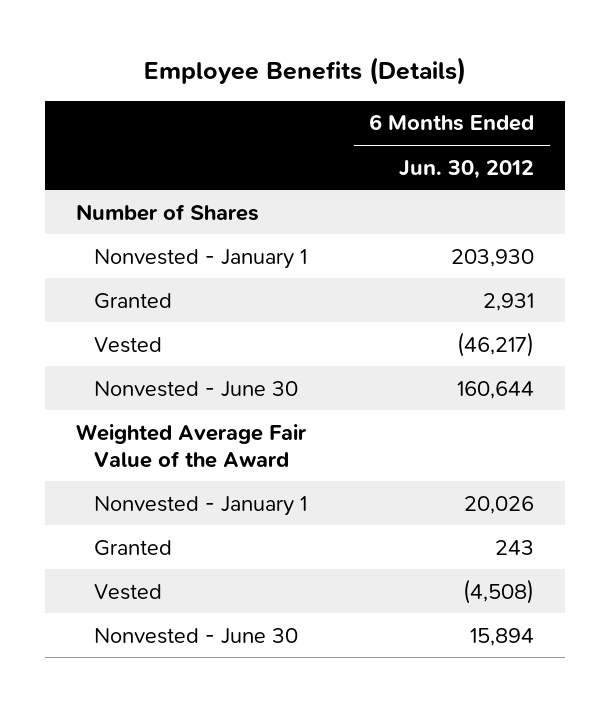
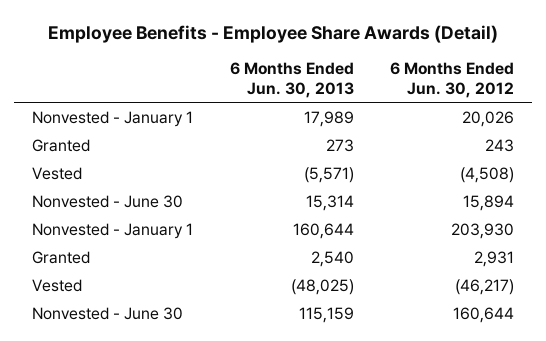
- Employee Benefits (Details)
+ Employee Benefits - Employee Share Awards (Detail)
- | 6 Months Ended Jun. 30, 2012
+ | 6 Months Ended Jun. 30, 2013 | 6 Months Ended Jun. 30, 2012
- Number of Shares
- Weighted Average Fair Value of the Award
moved down: Nonvested - January 1 | 160,644 | 203,930
moved down: Granted | 2,540 | 2,931
moved down: Vested | (48,025) | (46,217)
moved down: Nonvested - June 30 | 115,159 | 160,644

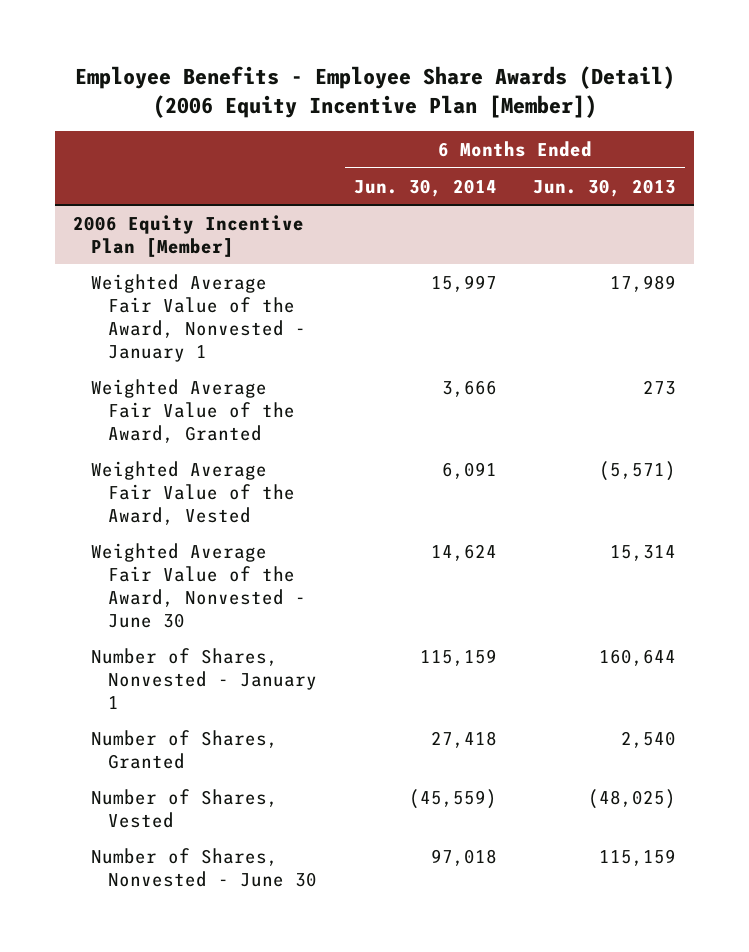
- Employee Benefits - Employee Share Awards (Detail)
+ Employee Benefits - Employee Share Awards (Detail) (2006 Equity Incentive Plan [Member])
- | 6 Months Ended Jun. 30, 2013 | 6 Months Ended Jun. 30, 2012
+ | 6 Months Ended Jun. 30, 2014 | 6 Months Ended Jun. 30, 2013
- Nonvested - January 1 | 17,989 | 20,026
- Granted | 273 | 243
- Vested | (5,571) | (4,508)
- Nonvested - June 30 | 15,314 | 15,894
- Nonvested - January 1 | 160,644 | 203,930
- Granted | 2,540 | 2,931
- Vested | (48,025) | (46,217)
- Nonvested - June 30 | 115,159 | 160,644
+ 2006 Equity Incentive Plan [Member]
+ Weighted Average Fair Value of the Award, Nonvested - January 1 | 15,997 | 17,989
+ Weighted Average Fair Value of the Award, Granted | 3,666 | 273
+ Weighted Average Fair Value of the Award, Vested | 6,091 | (5,571)
+ Weighted Average Fair Value of the Award, Nonvested - June 30 | 14,624 | 15,314
+ Number of Shares, Nonvested - January 1 | 115,159 | 160,644
+ Number of Shares, Granted | 27,418 | 2,540
+ Number of Shares, Vested | (45,559) | (48,025)
+ Number of Shares, Nonvested - June 30 | 97,018 | 115,159

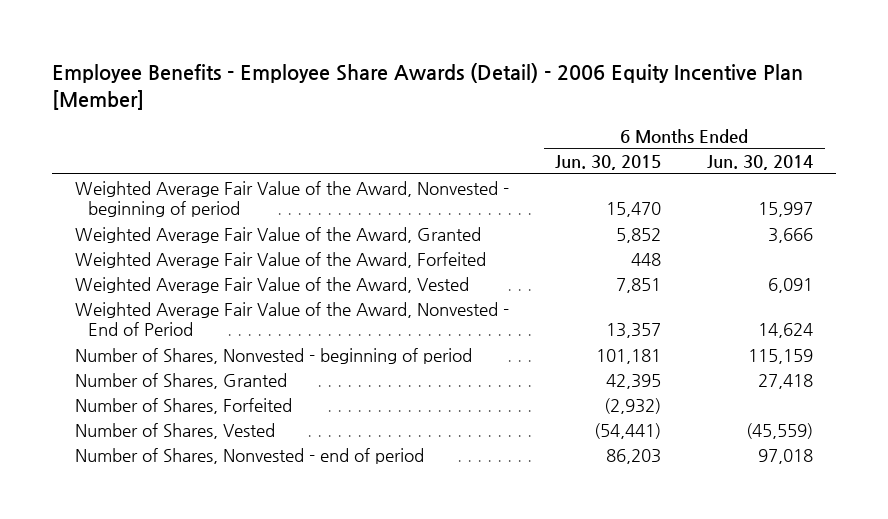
- Employee Benefits - Employee Share Awards (Detail) (2006 Equity Incentive Plan [Member])
+ Employee Benefits - Employee Share Awards (Detail) - 2006 Equity Incentive Plan [Member]
- | 6 Months Ended Jun. 30, 2014 | 6 Months Ended Jun. 30, 2013
+ | 6 Months Ended Jun. 30, 2015 | 6 Months Ended Jun. 30, 2014
- 2006 Equity Incentive Plan [Member]
- Weighted Average Fair Value of the Award, Nonvested - January 1 | 15,997 | 17,989
+ Weighted Average Fair Value of the Award, Nonvested - beginning of period | 15,470 | 15,997
+ Weighted Average Fair Value of the Award, Forfeited | 448 |
- Weighted Average Fair Value of the Award, Nonvested - June 30 | 14,624 | 15,314
- Number of Shares, Nonvested - January 1 | 115,159 | 160,644
+ Weighted Average Fair Value of the Award, Nonvested - End of Period | 13,357 | 14,624
+ Number of Shares, Nonvested - beginning of period | 101,181 | 115,159
+ Number of Shares, Forfeited | (2,932) |
- Number of Shares, Nonvested - June 30 | 97,018 | 115,159
+ Number of Shares, Nonvested - end of period | 86,203 | 97,018

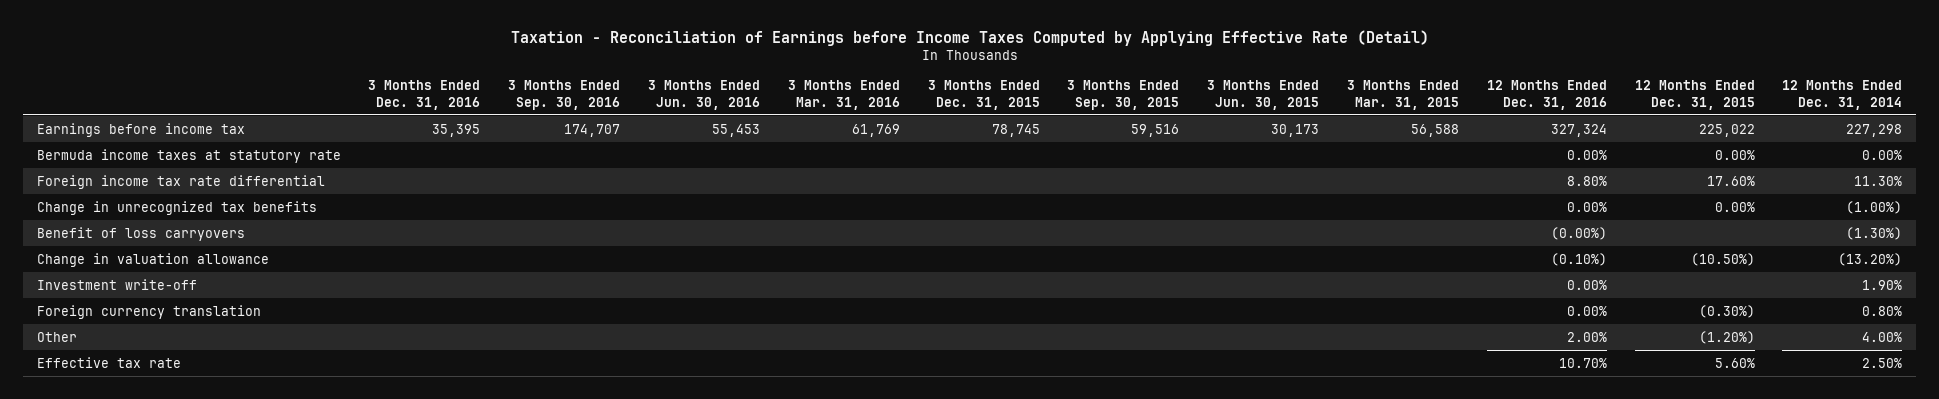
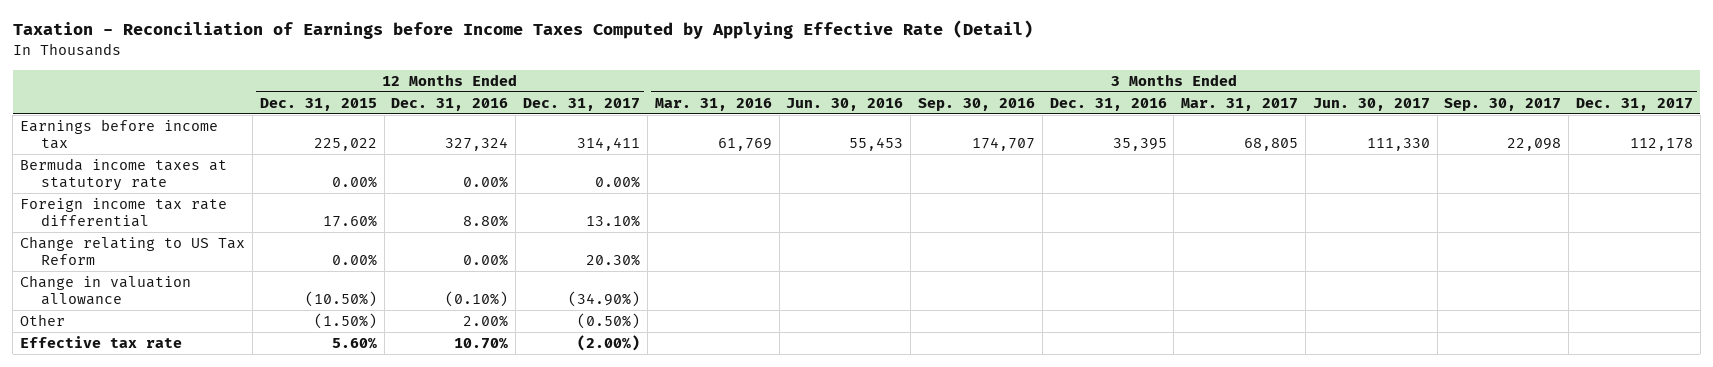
- | 3 Months Ended Dec. 31, 2016 | 3 Months Ended Sep. 30, 2016 | 3 Months Ended Jun. 30, 2016 | 3 Months Ended Mar. 31, 2016 | 3 Months Ended Dec. 31, 2015 | 3 Months Ended Sep. 30, 2015 | 3 Months Ended Jun. 30, 2015 | 3 Months Ended Mar. 31, 2015 | 12 Months Ended Dec. 31, 2016 | 12 Months Ended Dec. 31, 2015 | 12 Months Ended Dec. 31, 2014
+ | 12 Months Ended Dec. 31, 2015 | 12 Months Ended Dec. 31, 2016 | 12 Months Ended Dec. 31, 2017 | 3 Months Ended Mar. 31, 2016 | 3 Months Ended Jun. 30, 2016 | 3 Months Ended Sep. 30, 2016 | 3 Months Ended Dec. 31, 2016 | 3 Months Ended Mar. 31, 2017 | 3 Months Ended Jun. 30, 2017 | 3 Months Ended Sep. 30, 2017 | 3 Months Ended Dec. 31, 2017
- Change in unrecognized tax benefits | | | | | | | | | 0.00% | 0.00% | (1.00%)
- Benefit of loss carryovers | | | | | | | | | (0.00%) | | (1.30%)
+ Change relating to US Tax Reform | 0.00% | 0.00% | 20.30% | | | | | | | |
- Investment write-off | | | | | | | | | 0.00% | | 1.90%
- Foreign currency translation | | | | | | | | | 0.00% | (0.30%) | 0.80%
- Other | | | | | | | | | 2.00% | (1.20%) | 4.00%
+ Other | (1.50%) | 2.00% | (0.50%) | | | | | | | |

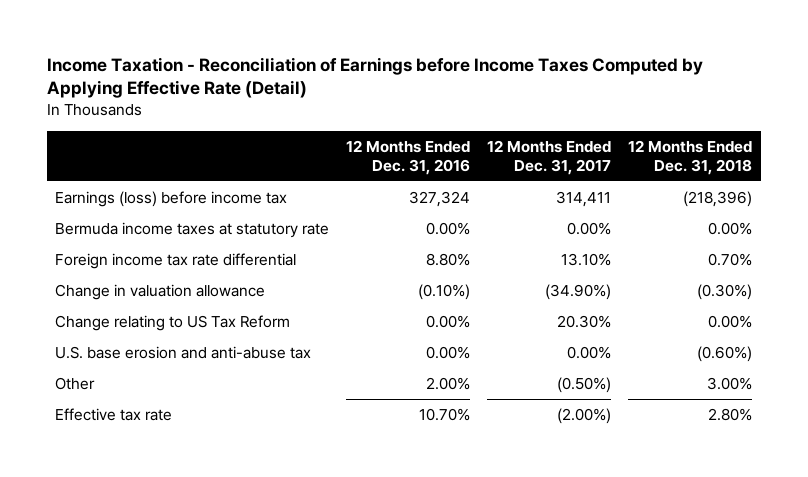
- Taxation - Reconciliation of Earnings before Income Taxes Computed by Applying Effective Rate (Detail)
+ Income Taxation - Reconciliation of Earnings before Income Taxes Computed by Applying Effective Rate (Detail)
- | 12 Months Ended Dec. 31, 2015 | 12 Months Ended Dec. 31, 2016 | 12 Months Ended Dec. 31, 2017 | 3 Months Ended Mar. 31, 2016 | 3 Months Ended Jun. 30, 2016 | 3 Months Ended Sep. 30, 2016 | 3 Months Ended Dec. 31, 2016 | 3 Months Ended Mar. 31, 2017 | 3 Months Ended Jun. 30, 2017 | 3 Months Ended Sep. 30, 2017 | 3 Months Ended Dec. 31, 2017
+ | 12 Months Ended Dec. 31, 2016 | 12 Months Ended Dec. 31, 2017 | 12 Months Ended Dec. 31, 2018
- Earnings before income tax | 225,022 | 327,324 | 314,411 | 61,769 | 55,453 | 174,707 | 35,395 | 68,805 | 111,330 | 22,098 | 112,178
+ Earnings (loss) before income tax | 327,324 | 314,411 | (218,396)
moved down: Change relating to US Tax Reform | 0.00% | 20.30% | 0.00%
+ U.S. base erosion and anti-abuse tax | 0.00% | 0.00% | (0.60%)

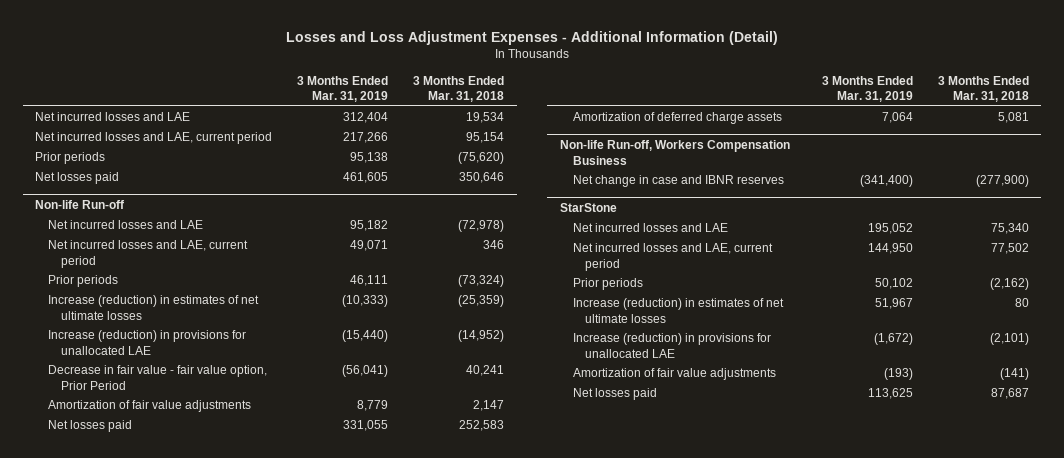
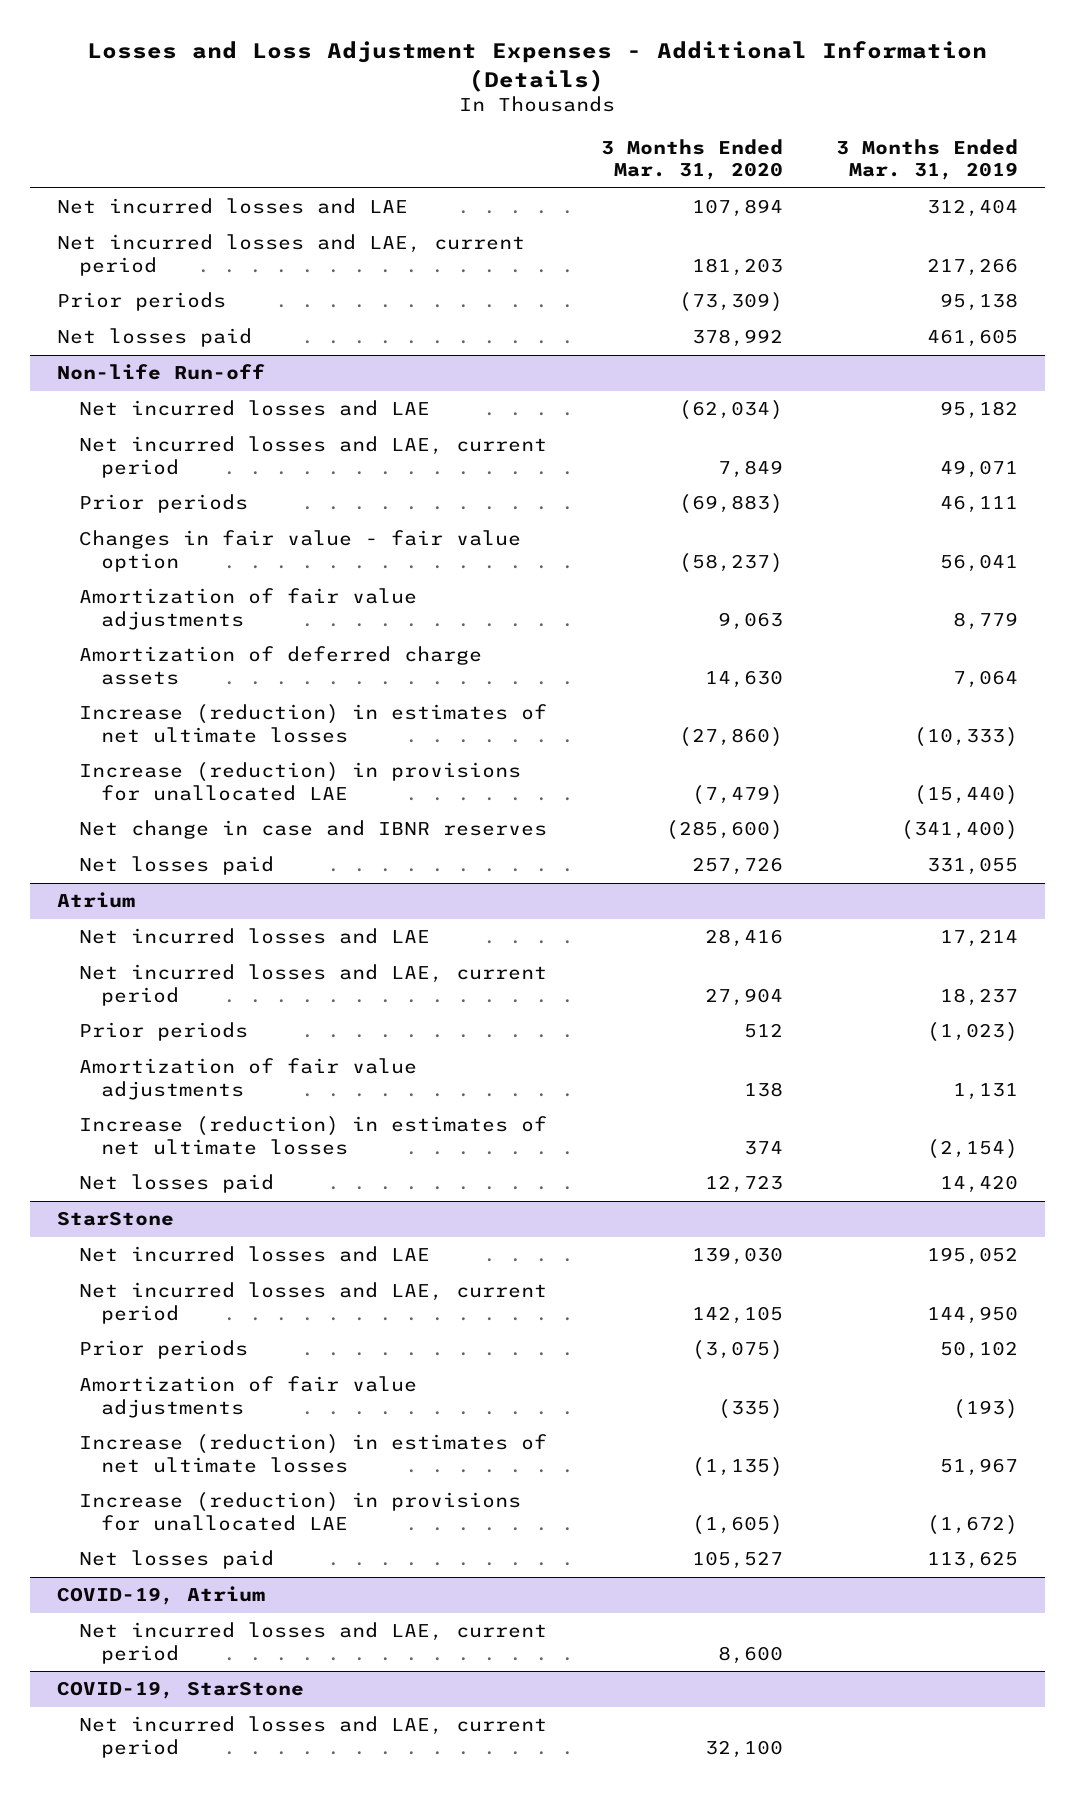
- Losses and Loss Adjustment Expenses - Additional Information (Detail)
+ Losses and Loss Adjustment Expenses - Additional Information (Details)
- | 3 Months Ended Mar. 31, 2019 | 3 Months Ended Mar. 31, 2018
+ | 3 Months Ended Mar. 31, 2020 | 3 Months Ended Mar. 31, 2019
@ Non-life Run-off
- Decrease in fair value - fair value option, Prior Period | (56,041) | 40,241
+ Changes in fair value - fair value option | (58,237) | 56,041
- Non-life Run-off, Workers Compensation Business
@ Non-life Run-off
moved down: Increase (reduction) in estimates of net ultimate losses | (27,860) | (10,333)
moved down: Increase (reduction) in provisions for unallocated LAE | (7,479) | (15,440)
moved down: Net losses paid | 257,726 | 331,055
+ Atrium
+ Net incurred losses and LAE | 28,416 | 17,214
+ Net incurred losses and LAE, current period | 27,904 | 18,237
+ Prior periods | 512 | (1,023)
+ Amortization of fair value adjustments | 138 | 1,131
+ Increase (reduction) in estimates of net ultimate losses | 374 | (2,154)
+ Net losses paid | 12,723 | 14,420
@ StarStone
moved up: Amortization of fair value adjustments | (335) | (193)
+ COVID-19, Atrium
+ Net incurred losses and LAE, current period | 8,600 |
+ COVID-19, StarStone
+ Net incurred losses and LAE, current period | 32,100 |

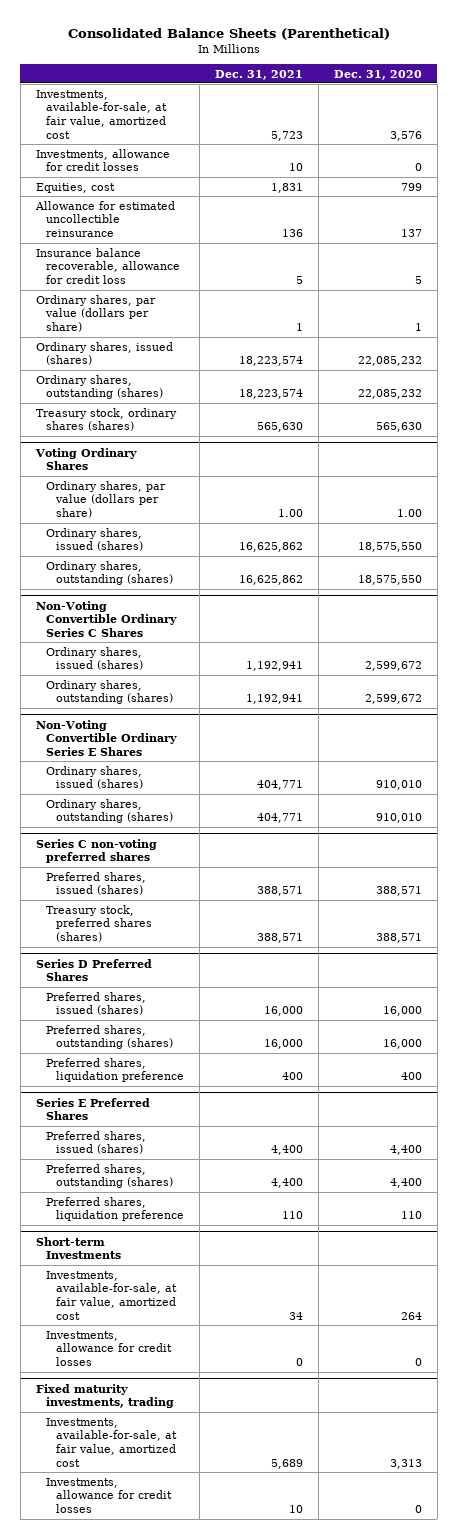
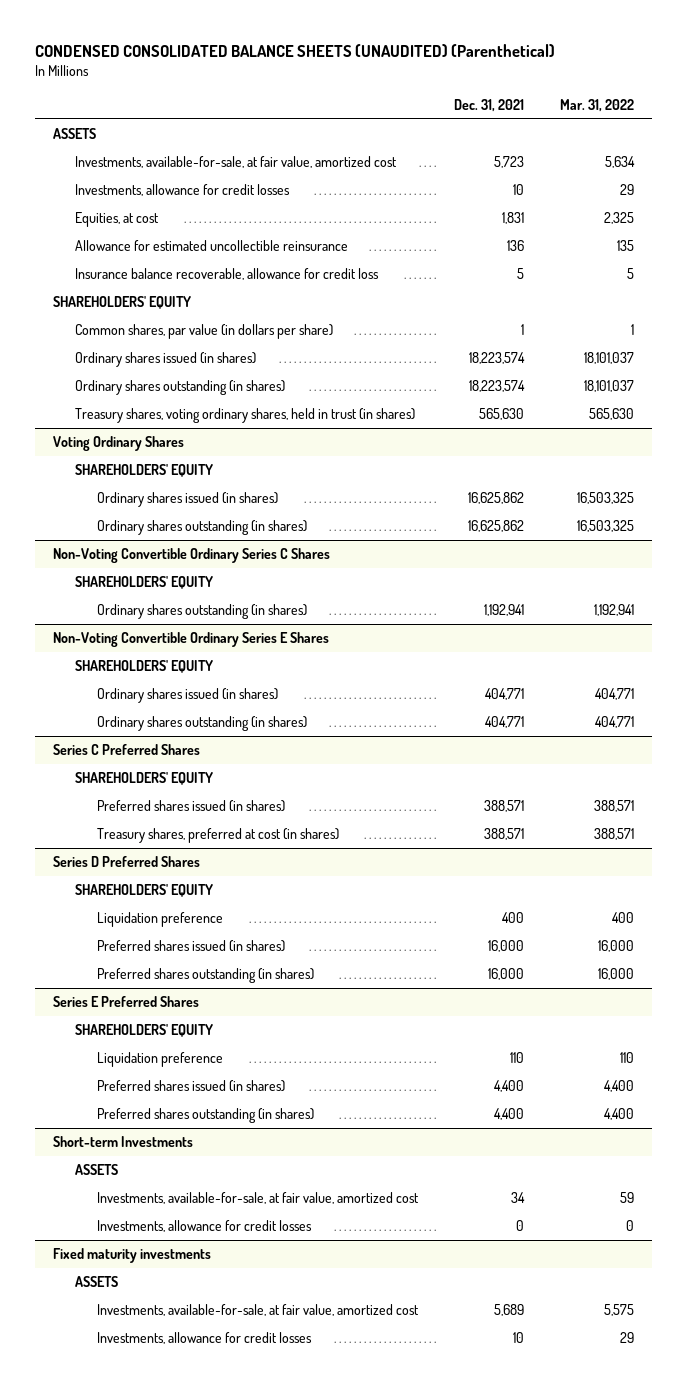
- Consolidated Balance Sheets (Parenthetical)
+ CONDENSED CONSOLIDATED BALANCE SHEETS (UNAUDITED) (Parenthetical)
- | Dec. 31, 2021 | Dec. 31, 2020
+ | Dec. 31, 2021 | Mar. 31, 2022
+ ASSETS
- Equities, cost | 1,831 | 799
+ Equities, at cost | 1,831 | 2,325
- Ordinary shares, par value (dollars per share) | 1 | 1
- Ordinary shares, issued (shares) | 18,223,574 | 22,085,232
- Ordinary shares, outstanding (shares) | 18,223,574 | 22,085,232
- Treasury stock, ordinary shares (shares) | 565,630 | 565,630
+ SHAREHOLDERS' EQUITY
+ Common shares, par value (in dollars per share) | 1 | 1
+ Ordinary shares issued (in shares) | 18,223,574 | 18,101,037
+ Ordinary shares outstanding (in shares) | 18,223,574 | 18,101,037
+ Treasury shares, voting ordinary shares, held in trust (in shares) | 565,630 | 565,630
@ Voting Ordinary Shares
- Ordinary shares, par value (dollars per share) | 1.00 | 1.00
- Ordinary shares, issued (shares) | 16,625,862 | 18,575,550
- Ordinary shares, outstanding (shares) | 16,625,862 | 18,575,550
+ SHAREHOLDERS' EQUITY
+ Ordinary shares issued (in shares) | 16,625,862 | 16,503,325
+ Ordinary shares outstanding (in shares) | 16,625,862 | 16,503,325
@ Non-Voting Convertible Ordinary Series C Shares
- Ordinary shares, issued (shares) | 1,192,941 | 2,599,672
- Ordinary shares, outstanding (shares) | 1,192,941 | 2,599,672
+ SHAREHOLDERS' EQUITY
+ Ordinary shares outstanding (in shares) | 1,192,941 | 1,192,941
@ Non-Voting Convertible Ordinary Series E Shares
- Ordinary shares, issued (shares) | 404,771 | 910,010
- Ordinary shares, outstanding (shares) | 404,771 | 910,010
- Series C non-voting preferred shares
- Preferred shares, issued (shares) | 388,571 | 388,571
- Treasury stock, preferred shares (shares) | 388,571 | 388,571
@ Non-Voting Convertible Ordinary Series E Shares
+ SHAREHOLDERS' EQUITY
+ Ordinary shares issued (in shares) | 404,771 | 404,771
+ Ordinary shares outstanding (in shares) | 404,771 | 404,771
+ Series C Preferred Shares
+ SHAREHOLDERS' EQUITY
+ Preferred shares issued (in shares) | 388,571 | 388,571
+ Treasury shares, preferred at cost (in shares) | 388,571 | 388,571
@ Series D Preferred Shares
- Preferred shares, issued (shares) | 16,000 | 16,000
- Preferred shares, outstanding (shares) | 16,000 | 16,000
- Preferred shares, liquidation preference | 400 | 400
+ SHAREHOLDERS' EQUITY
+ Liquidation preference | 400 | 400
+ Preferred shares issued (in shares) | 16,000 | 16,000
+ Preferred shares outstanding (in shares) | 16,000 | 16,000
@ Series E Preferred Shares
- Preferred shares, issued (shares) | 4,400 | 4,400
- Preferred shares, outstanding (shares) | 4,400 | 4,400
- Preferred shares, liquidation preference | 110 | 110
+ SHAREHOLDERS' EQUITY
+ Liquidation preference | 110 | 110
+ Preferred shares issued (in shares) | 4,400 | 4,400
+ Preferred shares outstanding (in shares) | 4,400 | 4,400
@ Short-term Investments
+ ASSETS
- Fixed maturity investments, trading
+ Fixed maturity investments
+ ASSETS

